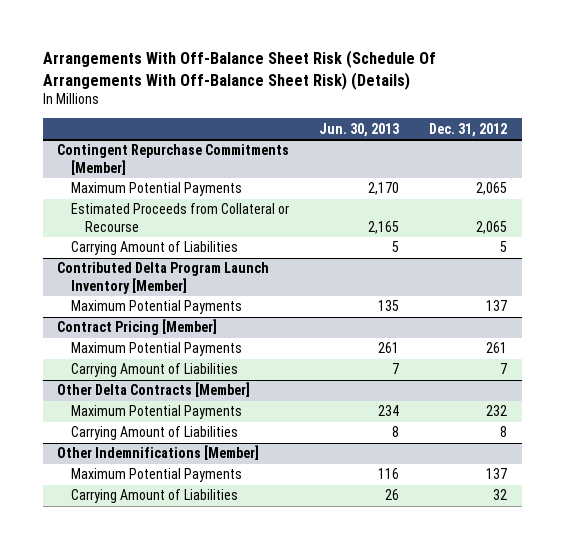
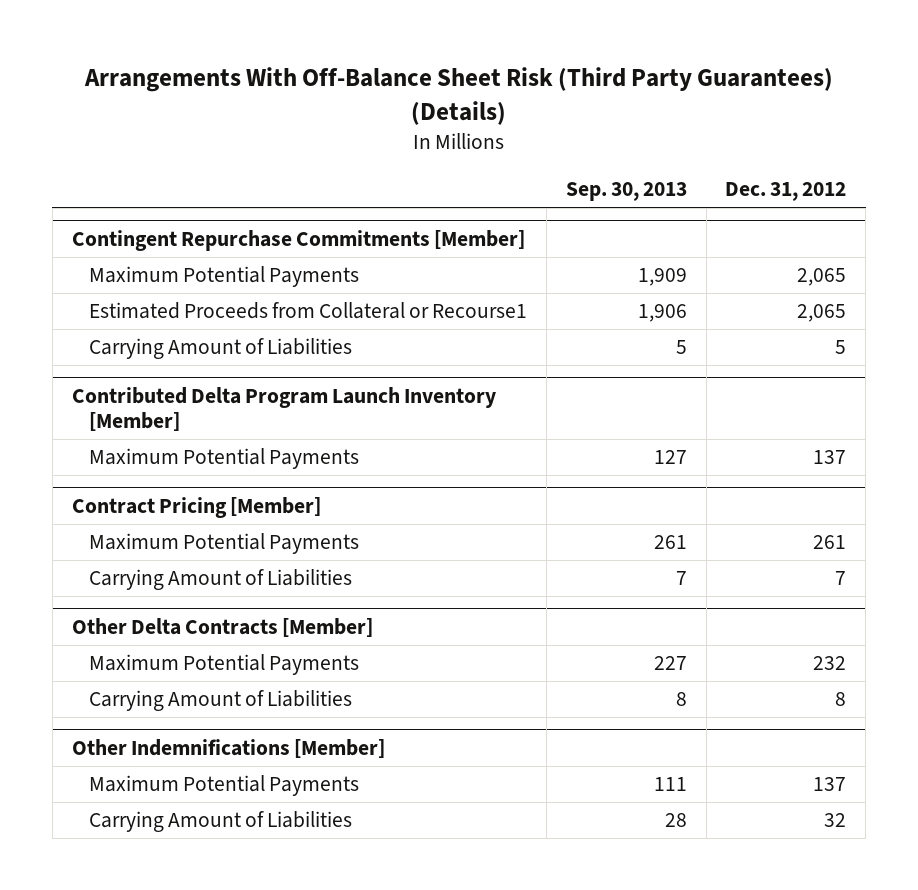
- Arrangements With Off-Balance Sheet Risk (Schedule Of Arrangements With Off-Balance Sheet Risk) (Details)
+ Arrangements With Off-Balance Sheet Risk (Third Party Guarantees) (Details)
- | Jun. 30, 2013 | Dec. 31, 2012
+ | Sep. 30, 2013 | Dec. 31, 2012
@ Contingent Repurchase Commitments [Member]
- Estimated Proceeds from Collateral or Recourse | 2,165 | 2,065
+ Estimated Proceeds from Collateral or Recourse1 | 1,906 | 2,065

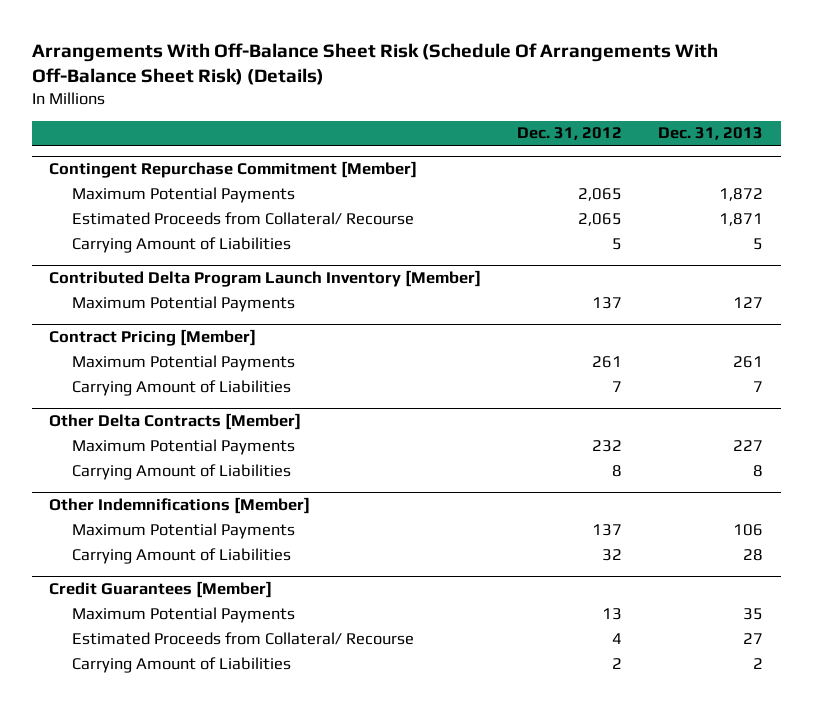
- Arrangements With Off-Balance Sheet Risk (Third Party Guarantees) (Details)
+ Arrangements With Off-Balance Sheet Risk (Schedule Of Arrangements With Off-Balance Sheet Risk) (Details)
- | Sep. 30, 2013 | Dec. 31, 2012
+ | Dec. 31, 2012 | Dec. 31, 2013
- Contingent Repurchase Commitments [Member]
+ Contingent Repurchase Commitment [Member]
- Estimated Proceeds from Collateral or Recourse1 | 1,906 | 2,065
+ Estimated Proceeds from Collateral/ Recourse | 2,065 | 1,871
+ Credit Guarantees [Member]
+ Maximum Potential Payments | 13 | 35
+ Estimated Proceeds from Collateral/ Recourse | 4 | 27
+ Carrying Amount of Liabilities | 2 | 2

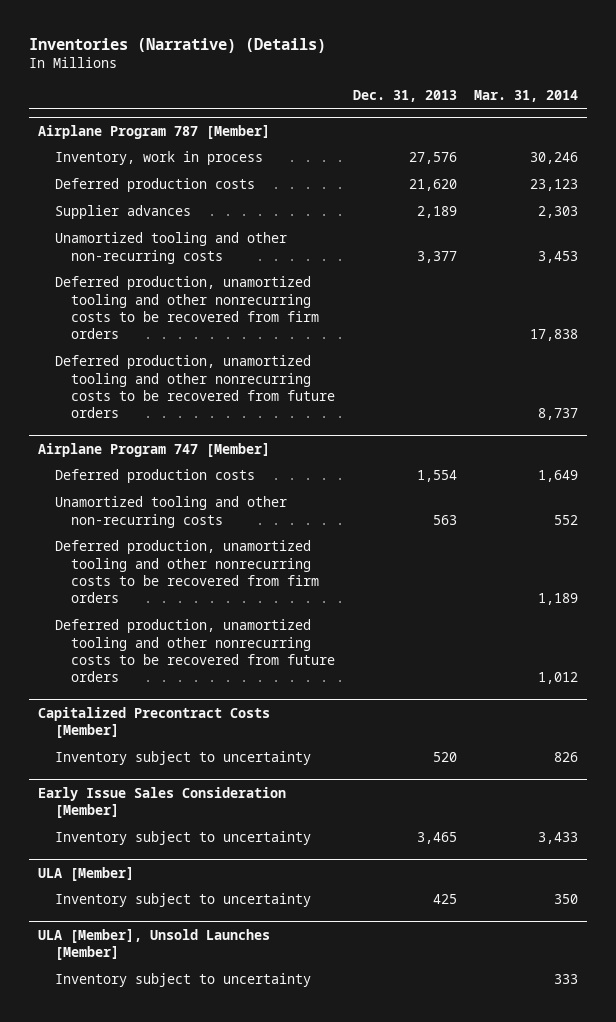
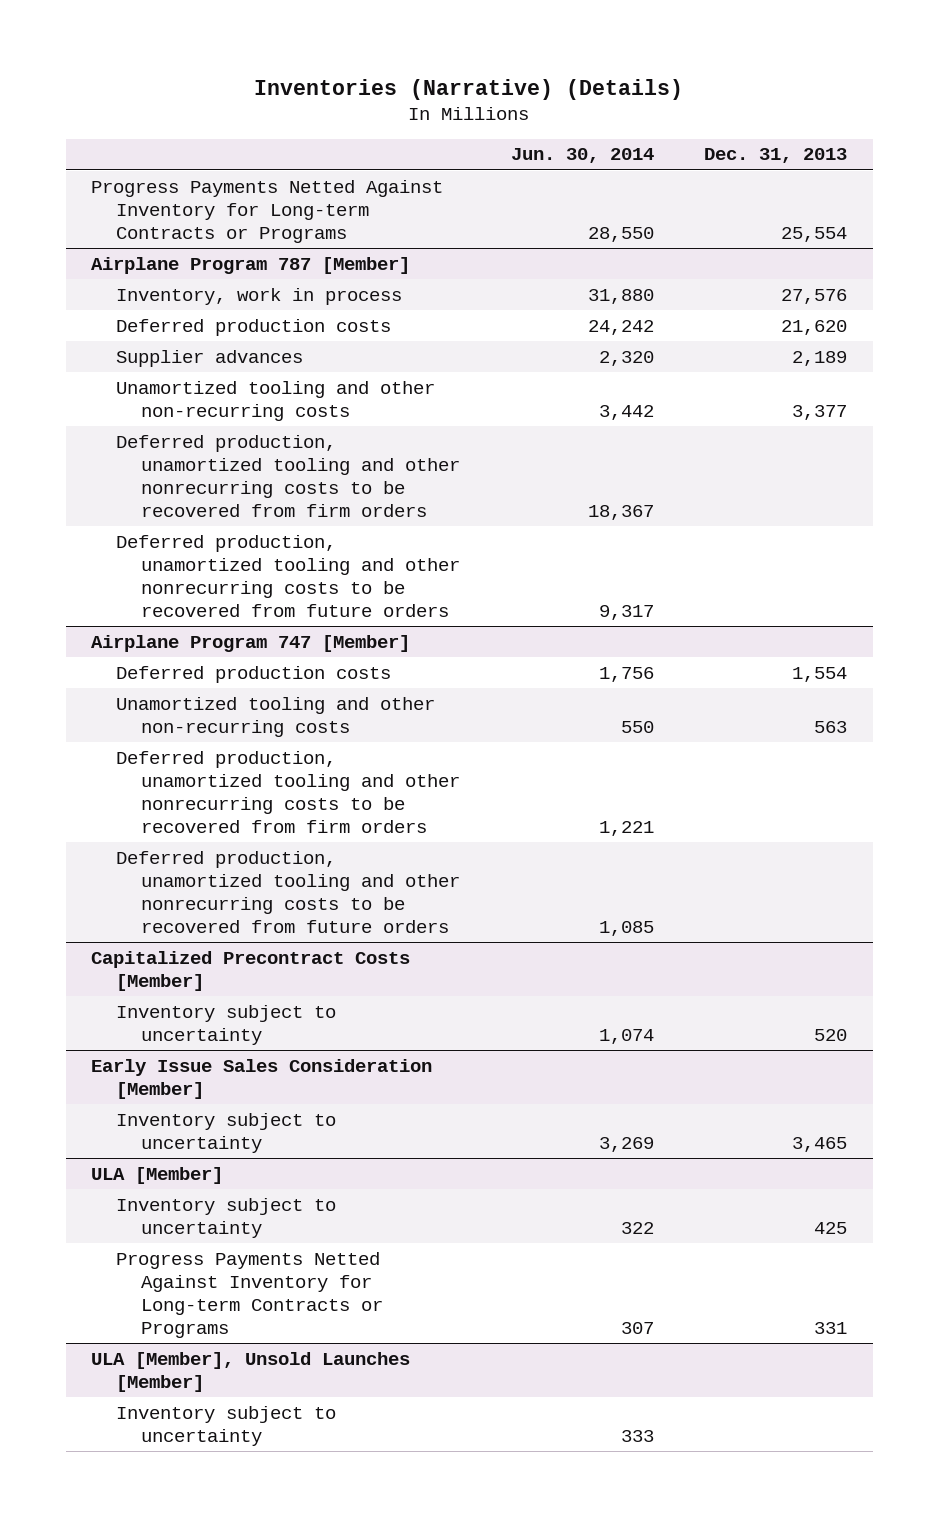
- | Dec. 31, 2013 | Mar. 31, 2014
+ | Jun. 30, 2014 | Dec. 31, 2013
+ Progress Payments Netted Against Inventory for Long-term Contracts or Programs | 28,550 | 25,554
@ ULA [Member]
+ Progress Payments Netted Against Inventory for Long-term Contracts or Programs | 307 | 331

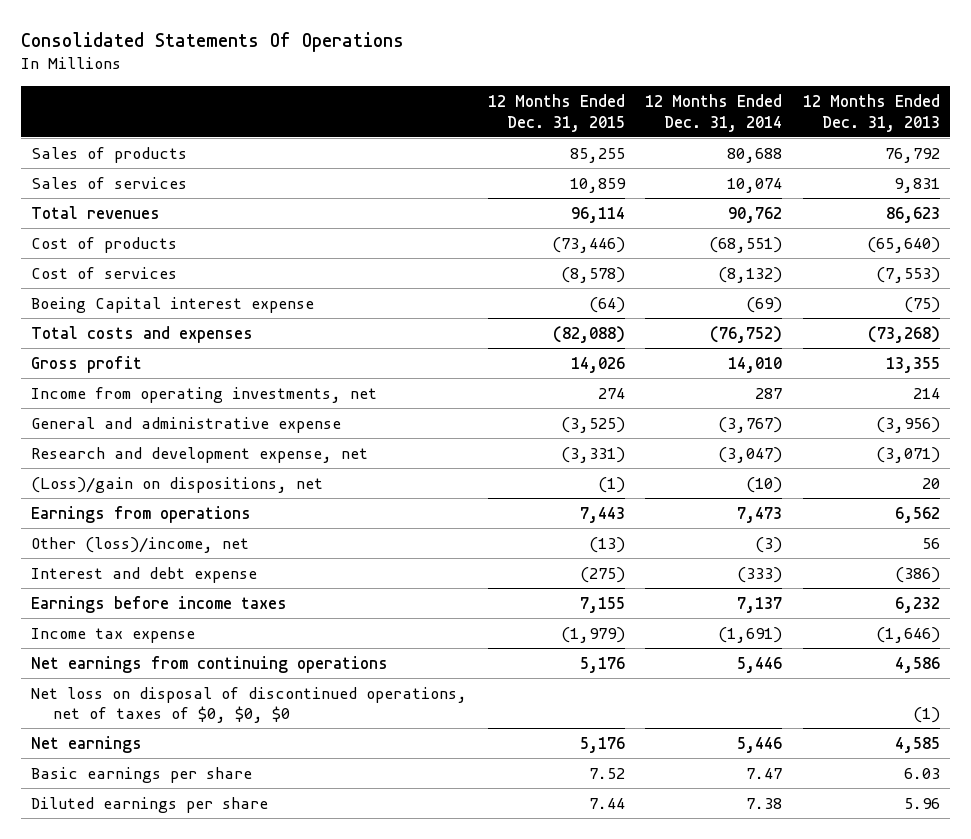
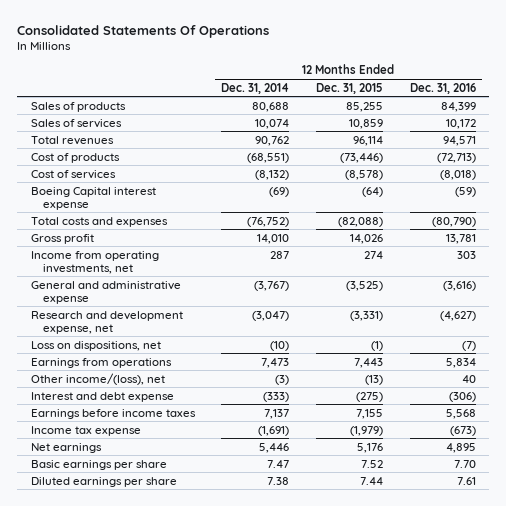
- | 12 Months Ended Dec. 31, 2015 | 12 Months Ended Dec. 31, 2014 | 12 Months Ended Dec. 31, 2013
+ | 12 Months Ended Dec. 31, 2014 | 12 Months Ended Dec. 31, 2015 | 12 Months Ended Dec. 31, 2016
- (Loss)/gain on dispositions, net | (1) | (10) | 20
+ Loss on dispositions, net | (10) | (1) | (7)
- Other (loss)/income, net | (13) | (3) | 56
+ Other income/(loss), net | (3) | (13) | 40
- Net earnings from continuing operations | 5,176 | 5,446 | 4,586
- Net loss on disposal of discontinued operations, net of taxes of $0, $0, $0 | | | (1)

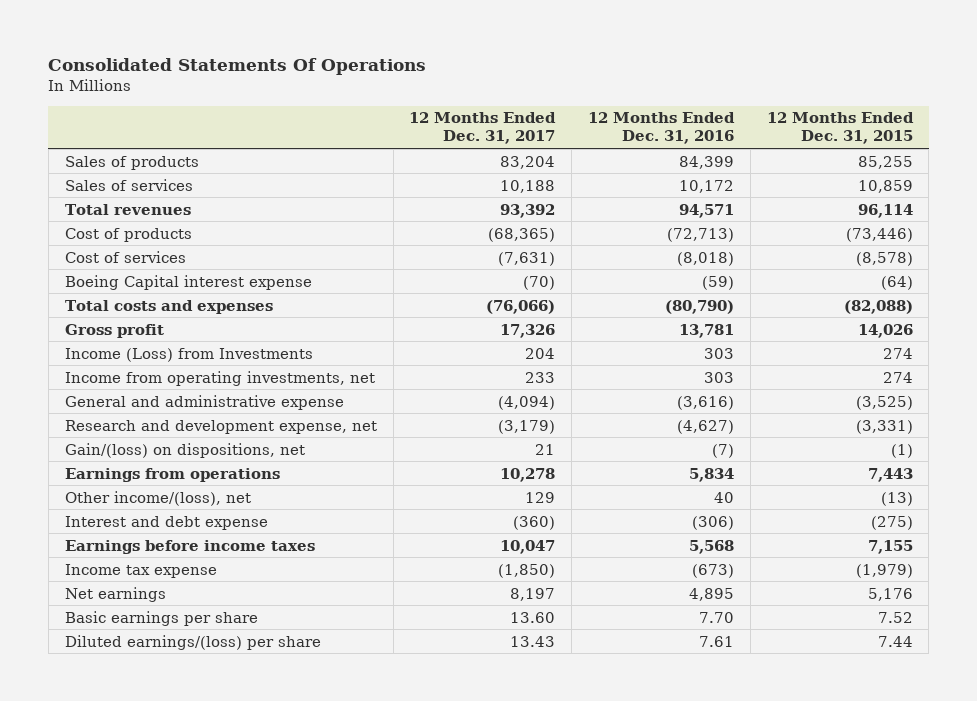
- | 12 Months Ended Dec. 31, 2014 | 12 Months Ended Dec. 31, 2015 | 12 Months Ended Dec. 31, 2016
+ | 12 Months Ended Dec. 31, 2017 | 12 Months Ended Dec. 31, 2016 | 12 Months Ended Dec. 31, 2015
+ Income (Loss) from Investments | 204 | 303 | 274
- Loss on dispositions, net | (10) | (1) | (7)
+ Gain/(loss) on dispositions, net | 21 | (7) | (1)
- Diluted earnings per share | 7.38 | 7.44 | 7.61
+ Diluted earnings/(loss) per share | 13.43 | 7.61 | 7.44

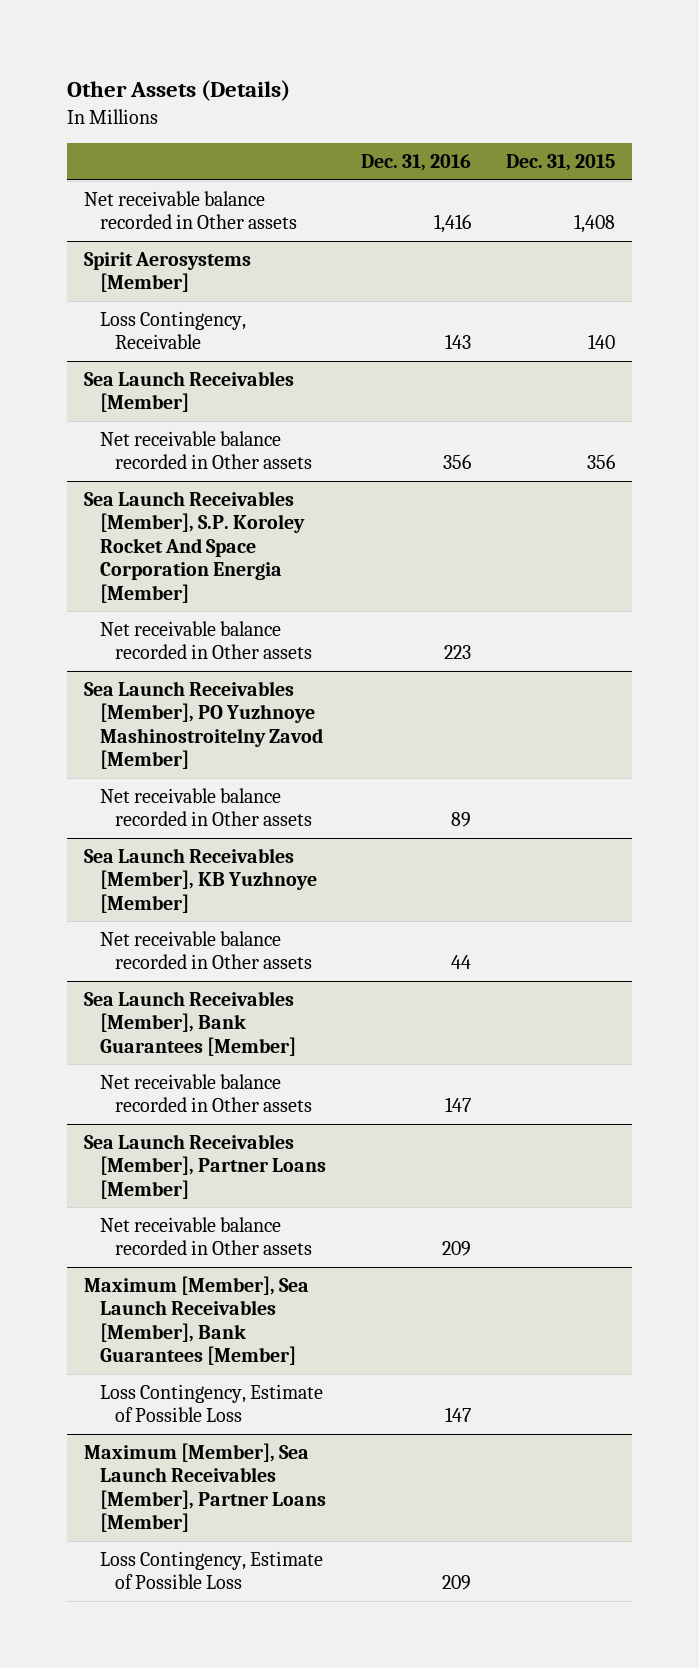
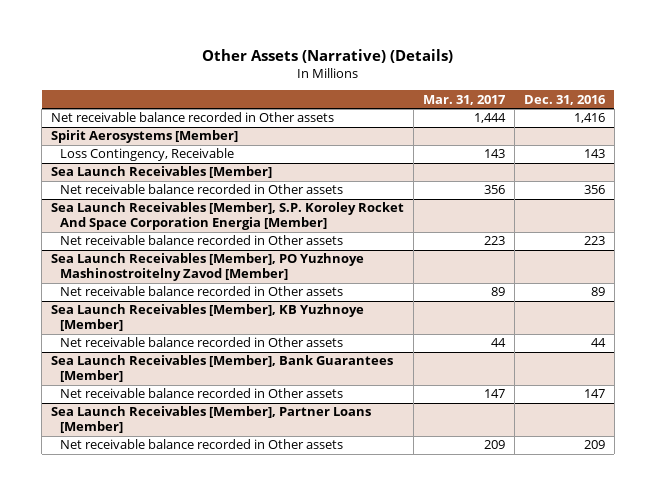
- Other Assets (Details)
+ Other Assets (Narrative) (Details)
- | Dec. 31, 2016 | Dec. 31, 2015
+ | Mar. 31, 2017 | Dec. 31, 2016
- Maximum [Member], Sea Launch Receivables [Member], Bank Guarantees [Member]
- Loss Contingency, Estimate of Possible Loss | 147 |
- Maximum [Member], Sea Launch Receivables [Member], Partner Loans [Member]
- Loss Contingency, Estimate of Possible Loss | 209 |

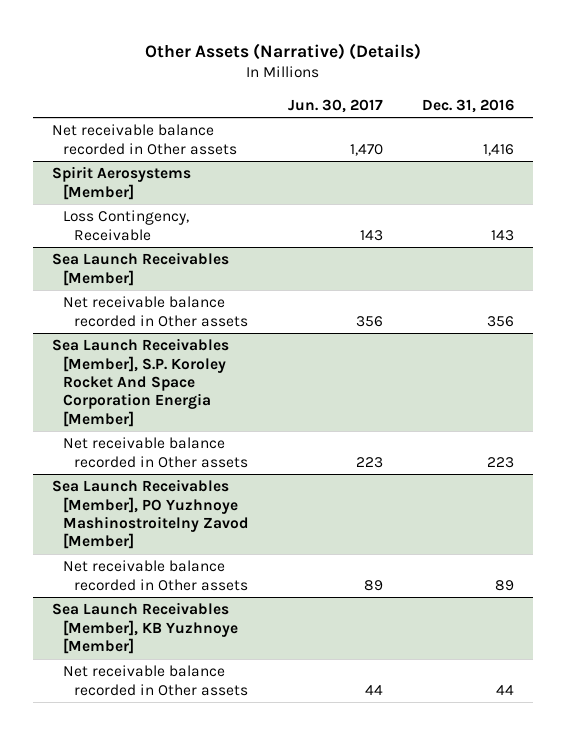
- | Mar. 31, 2017 | Dec. 31, 2016
+ | Jun. 30, 2017 | Dec. 31, 2016
- Sea Launch Receivables [Member], Bank Guarantees [Member]
- Net receivable balance recorded in Other assets | 147 | 147
- Sea Launch Receivables [Member], Partner Loans [Member]
- Net receivable balance recorded in Other assets | 209 | 209

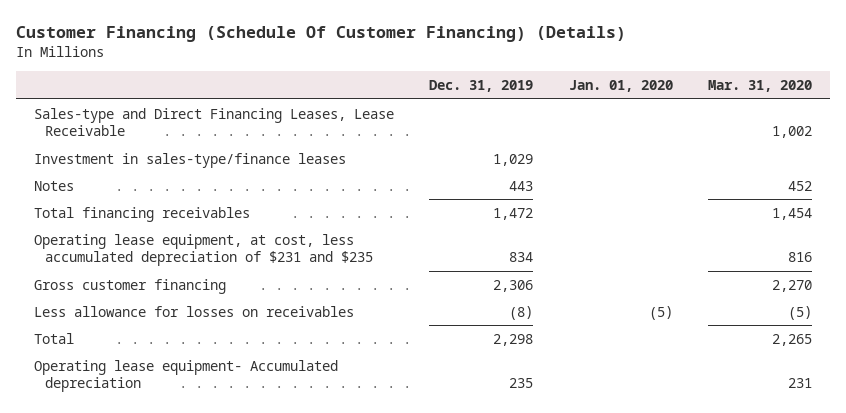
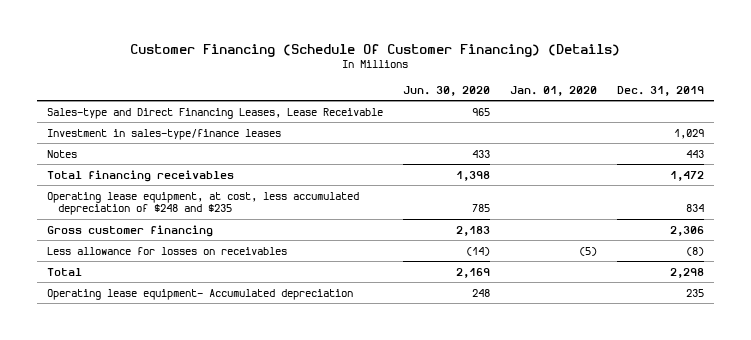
- | Dec. 31, 2019 | Jan. 01, 2020 | Mar. 31, 2020
+ | Jun. 30, 2020 | Jan. 01, 2020 | Dec. 31, 2019
- Operating lease equipment, at cost, less accumulated depreciation of $231 and $235 | 834 | | 816
+ Operating lease equipment, at cost, less accumulated depreciation of $248 and $235 | 785 | | 834

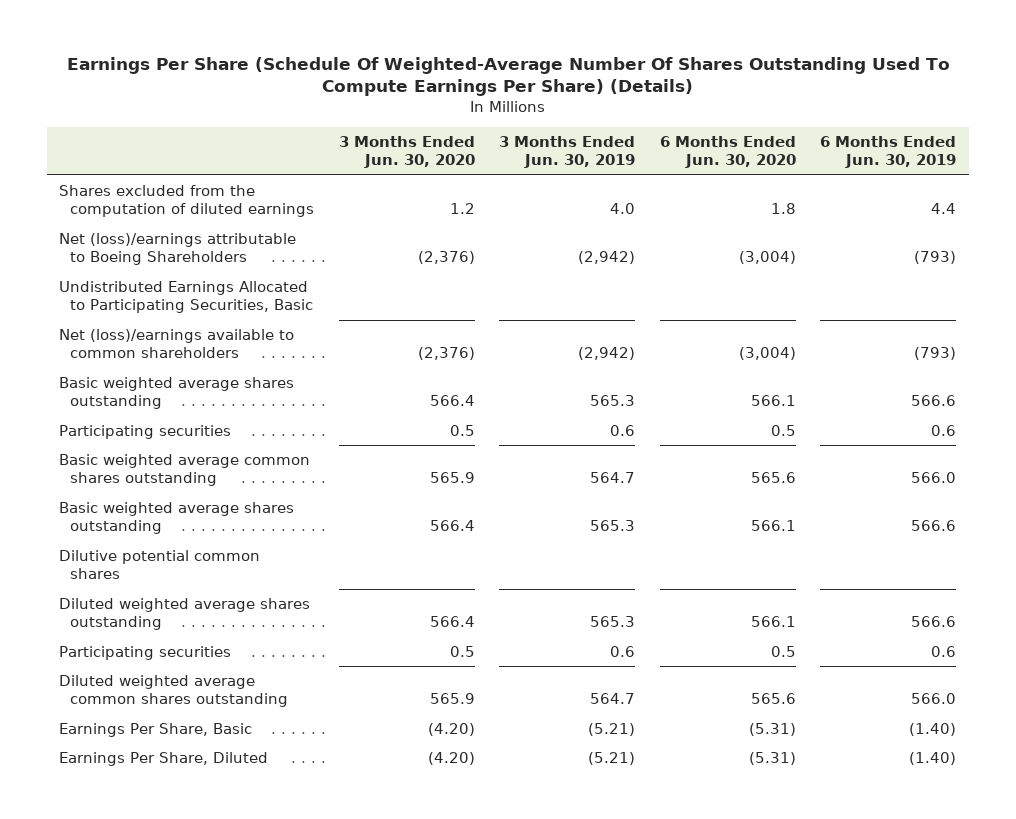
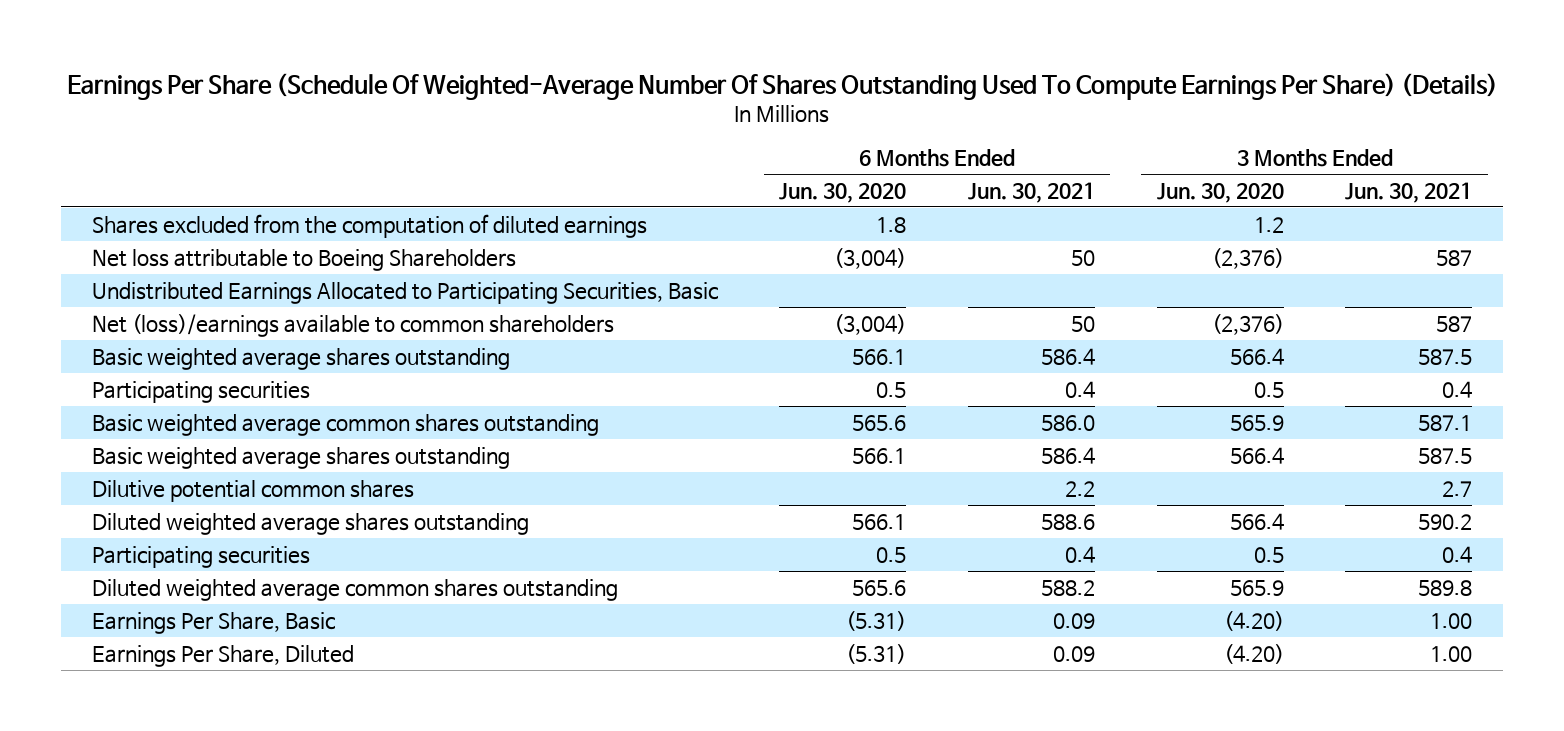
- | 3 Months Ended Jun. 30, 2020 | 3 Months Ended Jun. 30, 2019 | 6 Months Ended Jun. 30, 2020 | 6 Months Ended Jun. 30, 2019
+ | 6 Months Ended Jun. 30, 2020 | 6 Months Ended Jun. 30, 2021 | 3 Months Ended Jun. 30, 2020 | 3 Months Ended Jun. 30, 2021
- Net (loss)/earnings attributable to Boeing Shareholders | (2,376) | (2,942) | (3,004) | (793)
+ Net loss attributable to Boeing Shareholders | (3,004) | 50 | (2,376) | 587

